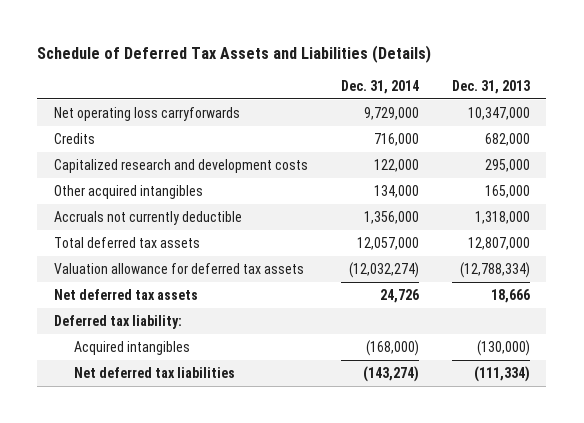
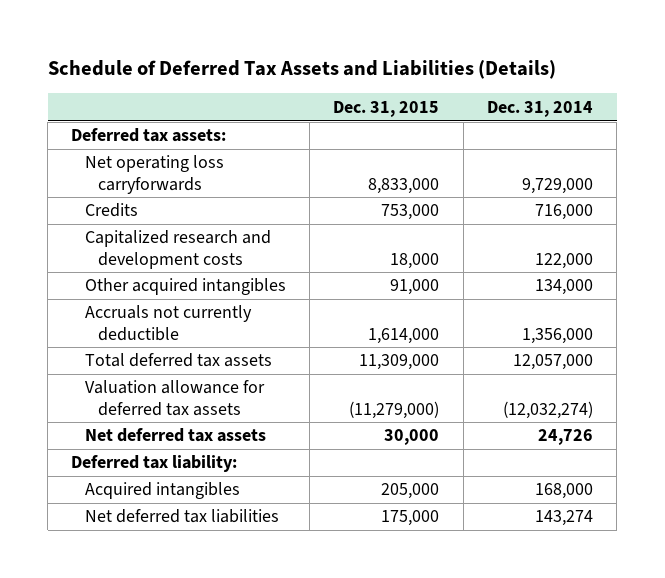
- | Dec. 31, 2014 | Dec. 31, 2013
+ | Dec. 31, 2015 | Dec. 31, 2014
+ Deferred tax assets:
- Acquired intangibles | (168,000) | (130,000)
- Net deferred tax liabilities | (143,274) | (111,334)
+ Acquired intangibles | 205,000 | 168,000
+ Net deferred tax liabilities | 175,000 | 143,274

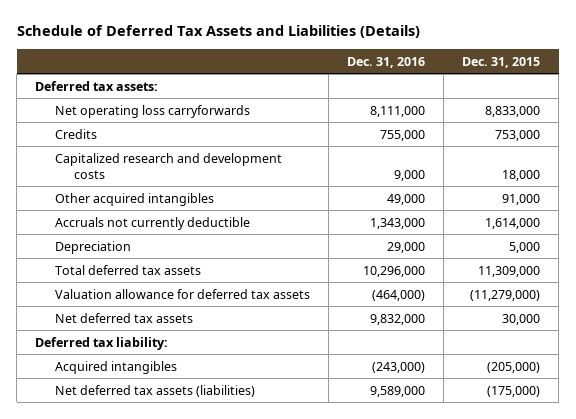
- | Dec. 31, 2015 | Dec. 31, 2014
+ | Dec. 31, 2016 | Dec. 31, 2015
+ Depreciation | 29,000 | 5,000
- Acquired intangibles | 205,000 | 168,000
- Net deferred tax liabilities | 175,000 | 143,274
+ Acquired intangibles | (243,000) | (205,000)
+ Net deferred tax assets (liabilities) | 9,589,000 | (175,000)

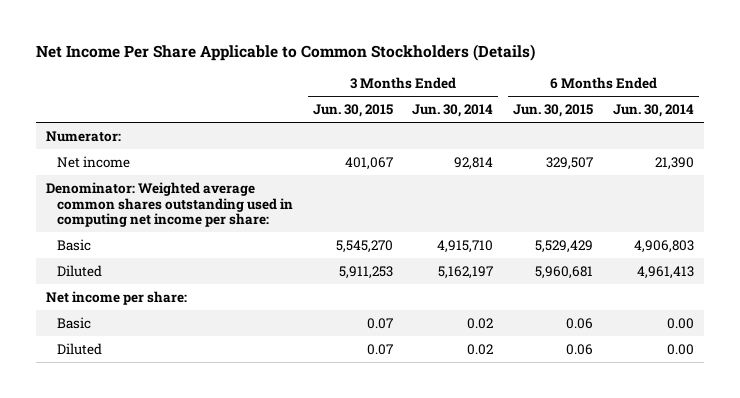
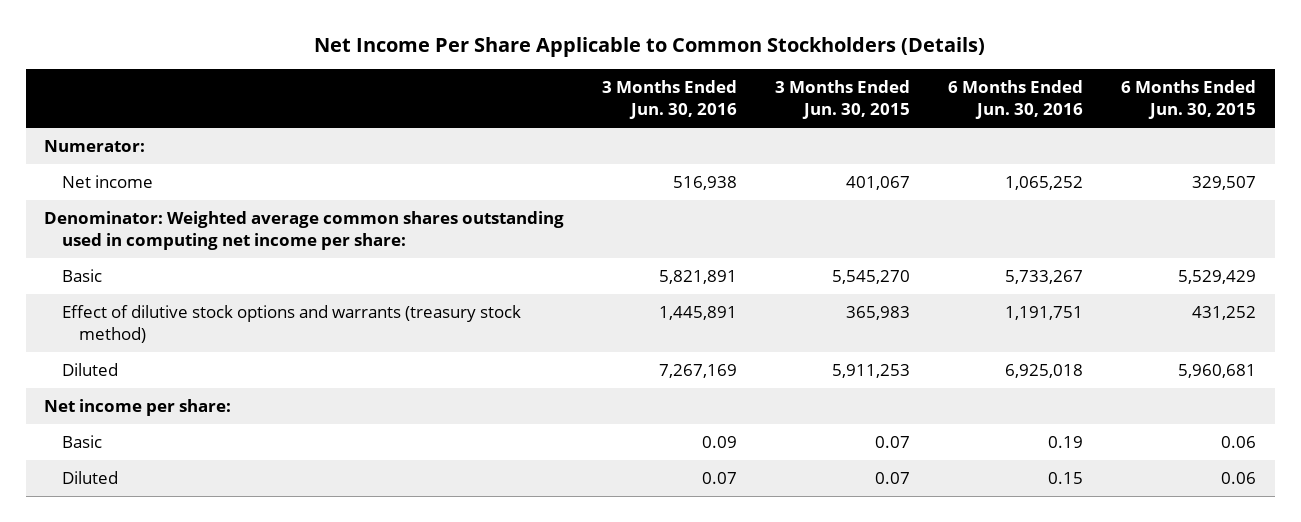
- | 3 Months Ended Jun. 30, 2015 | 3 Months Ended Jun. 30, 2014 | 6 Months Ended Jun. 30, 2015 | 6 Months Ended Jun. 30, 2014
+ | 3 Months Ended Jun. 30, 2016 | 3 Months Ended Jun. 30, 2015 | 6 Months Ended Jun. 30, 2016 | 6 Months Ended Jun. 30, 2015
+ Effect of dilutive stock options and warrants (treasury stock method) | 1,445,891 | 365,983 | 1,191,751 | 431,252

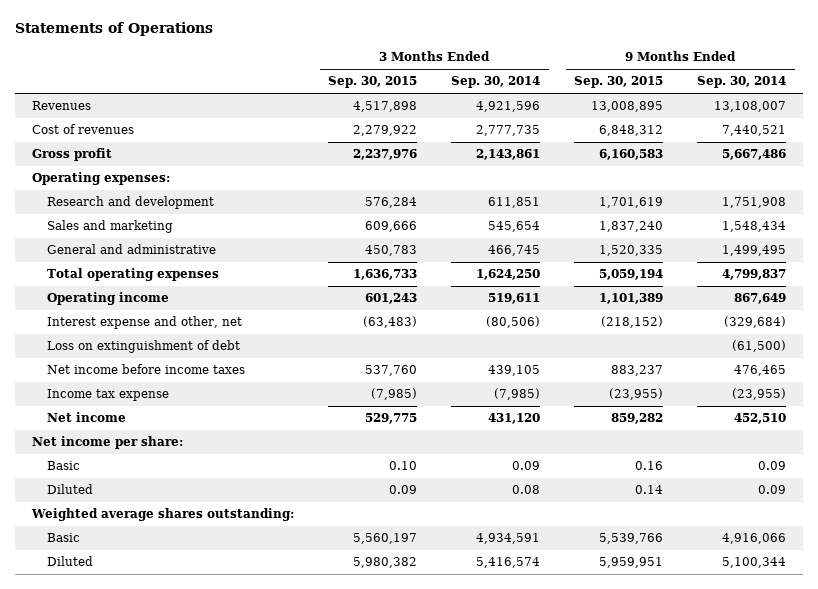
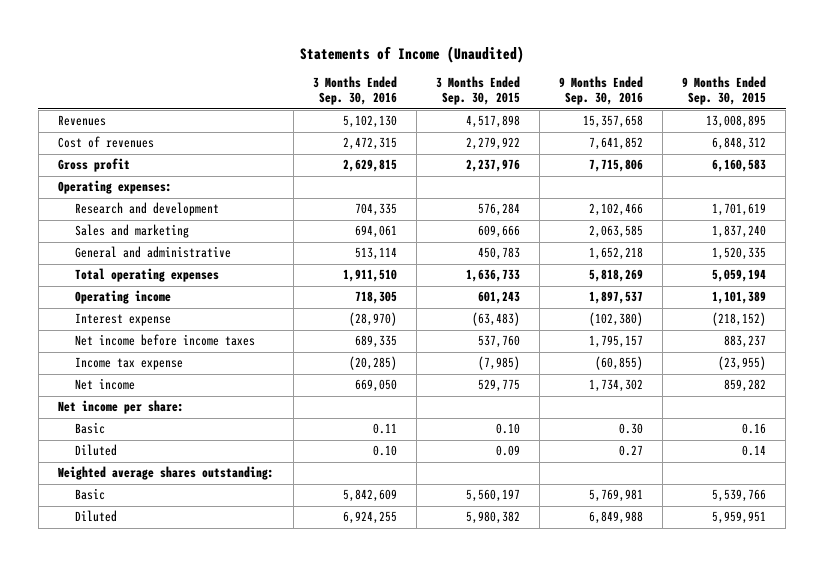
- Statements of Operations
+ Statements of Income (Unaudited)
- | 3 Months Ended Sep. 30, 2015 | 3 Months Ended Sep. 30, 2014 | 9 Months Ended Sep. 30, 2015 | 9 Months Ended Sep. 30, 2014
+ | 3 Months Ended Sep. 30, 2016 | 3 Months Ended Sep. 30, 2015 | 9 Months Ended Sep. 30, 2016 | 9 Months Ended Sep. 30, 2015
- Interest expense and other, net | (63,483) | (80,506) | (218,152) | (329,684)
- Loss on extinguishment of debt | | | | (61,500)
+ Interest expense | (28,970) | (63,483) | (102,380) | (218,152)

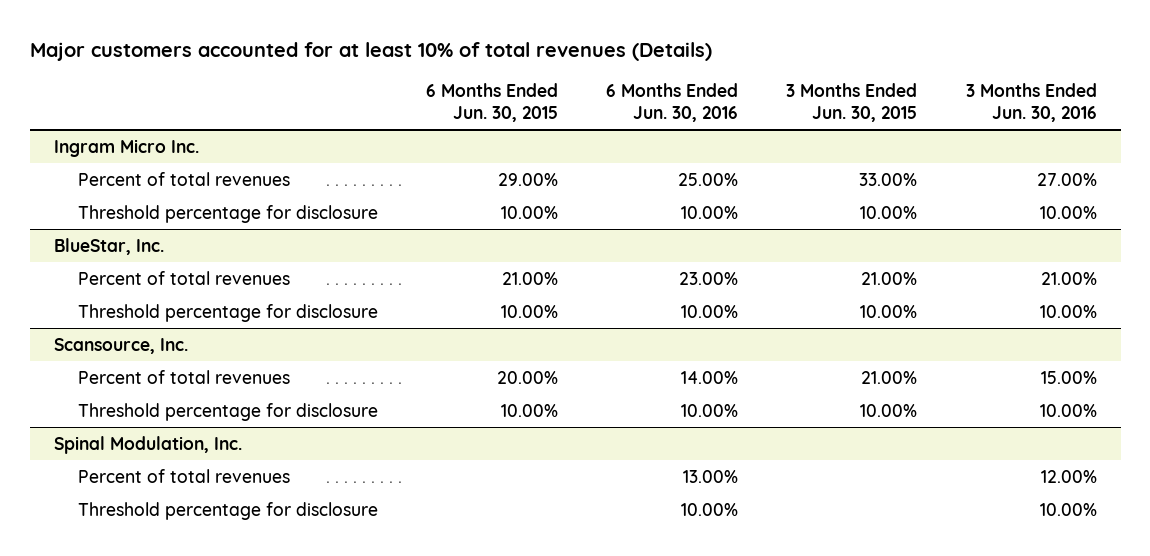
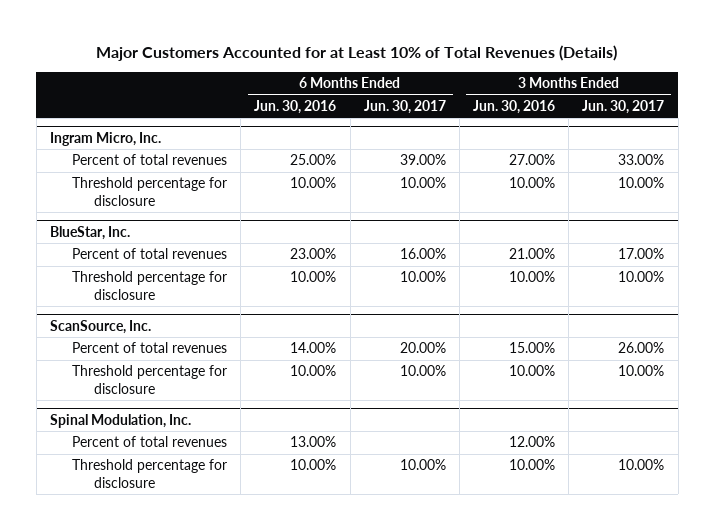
- Major customers accounted for at least 10% of total revenues (Details)
+ Major Customers Accounted for at Least 10% of Total Revenues (Details)
- | 6 Months Ended Jun. 30, 2015 | 6 Months Ended Jun. 30, 2016 | 3 Months Ended Jun. 30, 2015 | 3 Months Ended Jun. 30, 2016
+ | 6 Months Ended Jun. 30, 2016 | 6 Months Ended Jun. 30, 2017 | 3 Months Ended Jun. 30, 2016 | 3 Months Ended Jun. 30, 2017
- Ingram Micro Inc.
+ Ingram Micro, Inc.
- Scansource, Inc.
+ ScanSource, Inc.

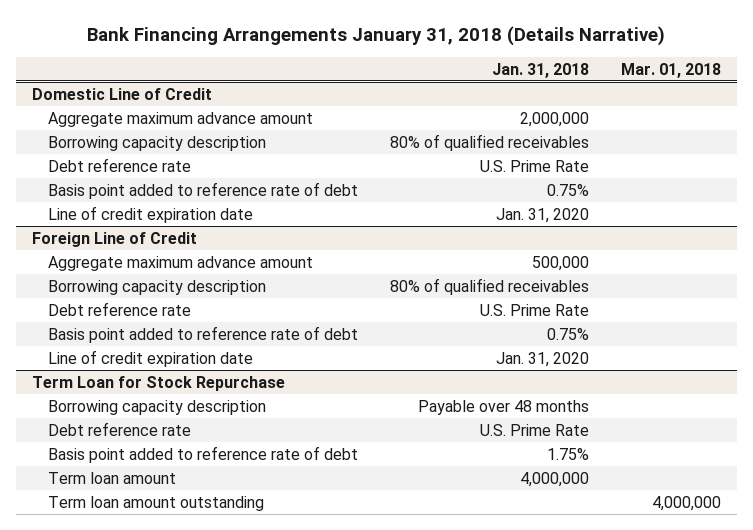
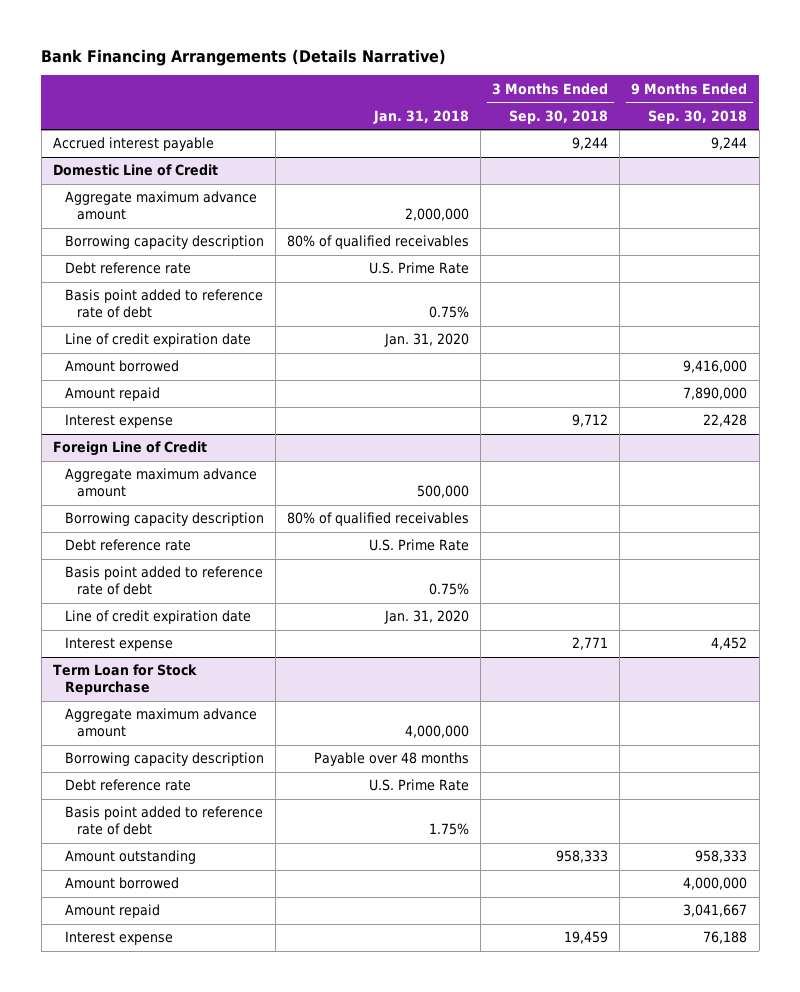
- Bank Financing Arrangements January 31, 2018 (Details Narrative)
+ Bank Financing Arrangements (Details Narrative)
- | Jan. 31, 2018 | Mar. 01, 2018
+ | Jan. 31, 2018 | 3 Months Ended Sep. 30, 2018 | 9 Months Ended Sep. 30, 2018
+ Accrued interest payable | | 9,244 | 9,244
@ Domestic Line of Credit
+ Amount borrowed | | | 9,416,000
+ Amount repaid | | | 7,890,000
+ Interest expense | | 9,712 | 22,428
@ Foreign Line of Credit
+ Interest expense | | 2,771 | 4,452
@ Term Loan for Stock Repurchase
+ Aggregate maximum advance amount | 4,000,000 | |
- Term loan amount | 4,000,000 |
- Term loan amount outstanding | | 4,000,000
+ Amount outstanding | | 958,333 | 958,333
+ Amount borrowed | | | 4,000,000
+ Amount repaid | | | 3,041,667
+ Interest expense | | 19,459 | 76,188

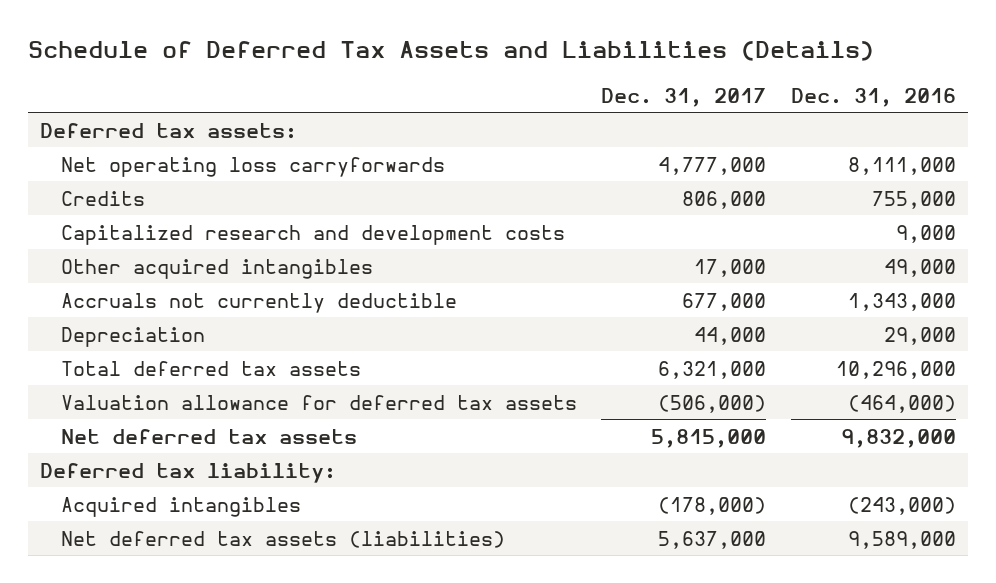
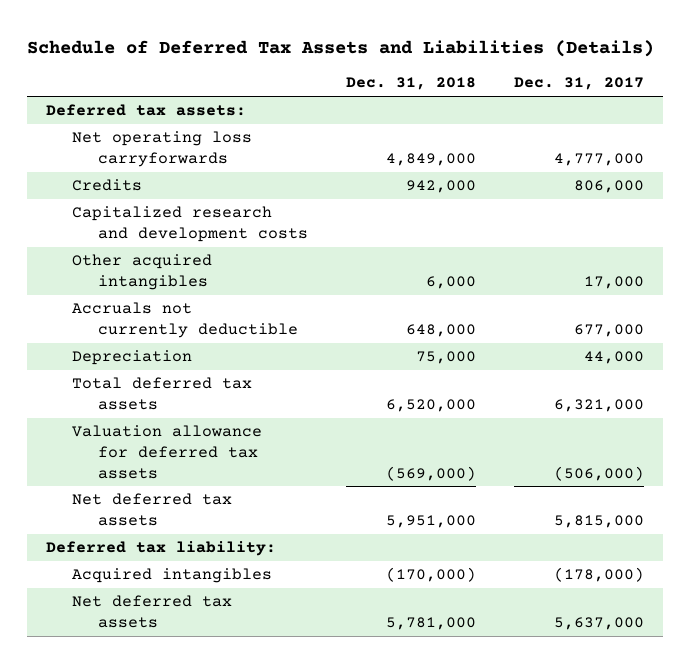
- | Dec. 31, 2017 | Dec. 31, 2016
+ | Dec. 31, 2018 | Dec. 31, 2017
- Net deferred tax assets (liabilities) | 5,637,000 | 9,589,000
+ Net deferred tax assets | 5,781,000 | 5,637,000

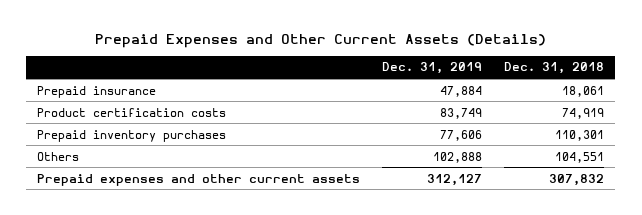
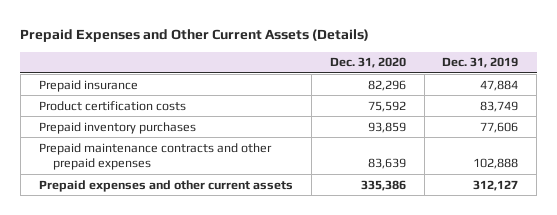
- | Dec. 31, 2019 | Dec. 31, 2018
+ | Dec. 31, 2020 | Dec. 31, 2019
- Others | 102,888 | 104,551
+ Prepaid maintenance contracts and other prepaid expenses | 83,639 | 102,888

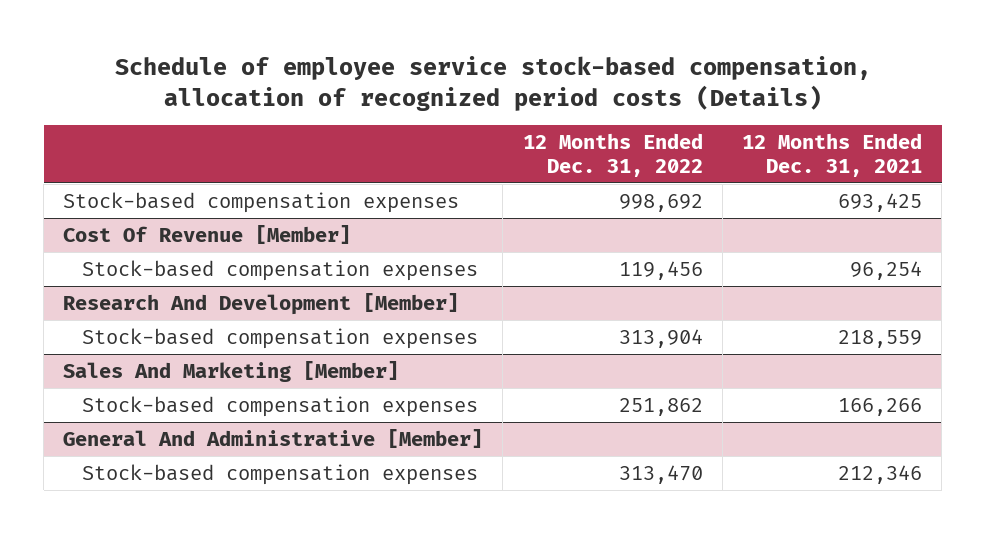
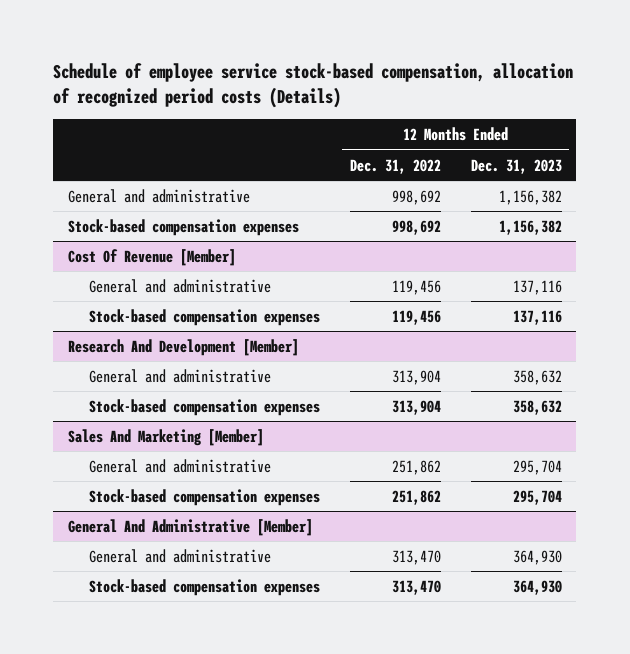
- | 12 Months Ended Dec. 31, 2022 | 12 Months Ended Dec. 31, 2021
+ | 12 Months Ended Dec. 31, 2022 | 12 Months Ended Dec. 31, 2023
+ General and administrative | 998,692 | 1,156,382
@ Cost Of Revenue [Member]
+ General and administrative | 119,456 | 137,116
@ Research And Development [Member]
+ General and administrative | 313,904 | 358,632
@ Sales And Marketing [Member]
+ General and administrative | 251,862 | 295,704
@ General And Administrative [Member]
+ General and administrative | 313,470 | 364,930

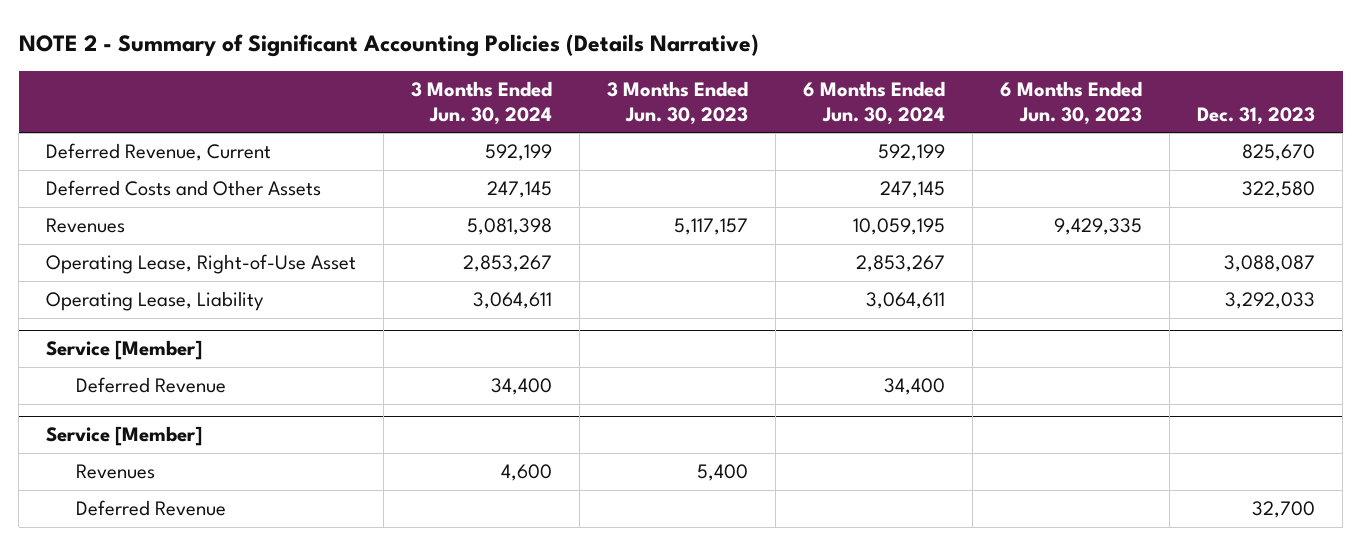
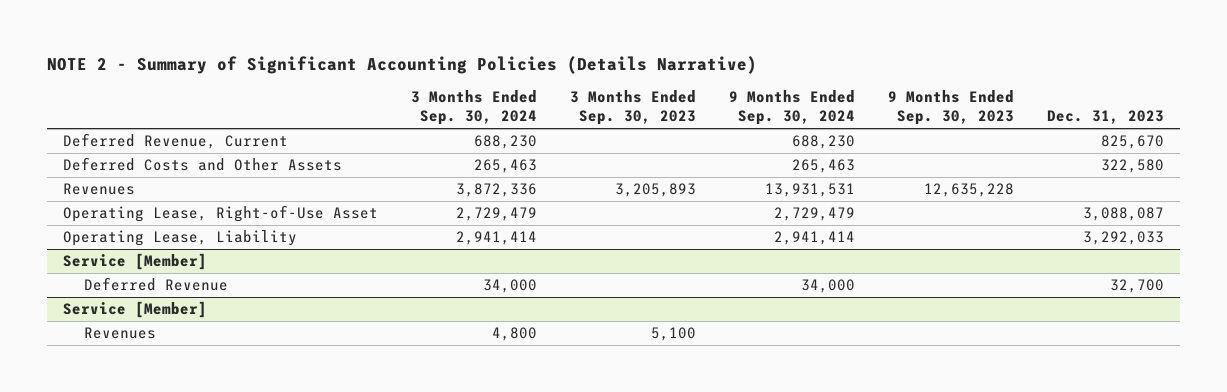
- | 3 Months Ended Jun. 30, 2024 | 3 Months Ended Jun. 30, 2023 | 6 Months Ended Jun. 30, 2024 | 6 Months Ended Jun. 30, 2023 | Dec. 31, 2023
+ | 3 Months Ended Sep. 30, 2024 | 3 Months Ended Sep. 30, 2023 | 9 Months Ended Sep. 30, 2024 | 9 Months Ended Sep. 30, 2023 | Dec. 31, 2023
@ Service [Member]
- Deferred Revenue | 34,400 | | 34,400 | |
moved up: Deferred Revenue | 34,000 | | 34,000 | | 32,700

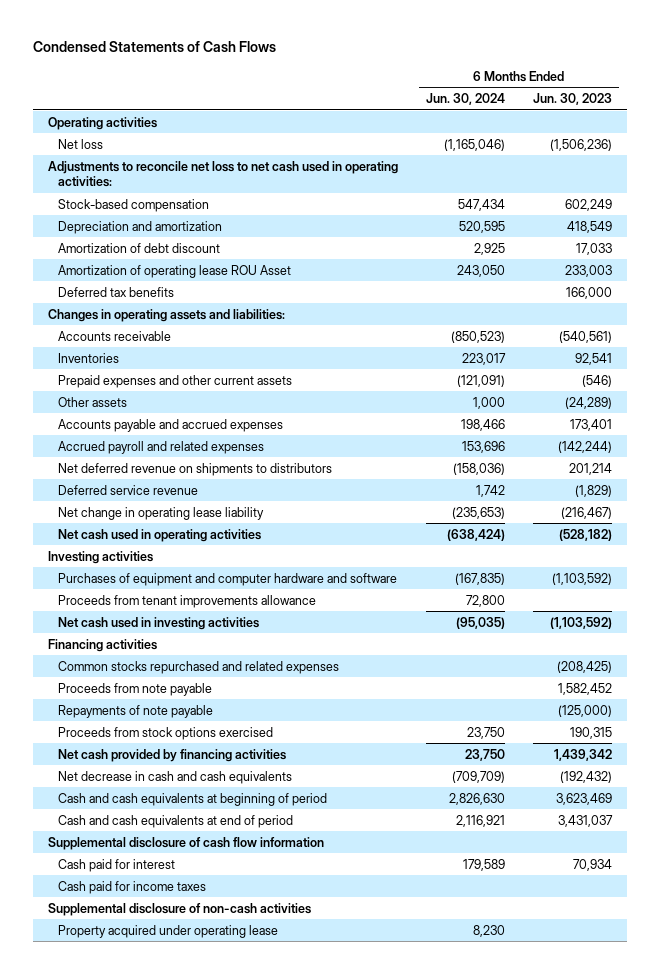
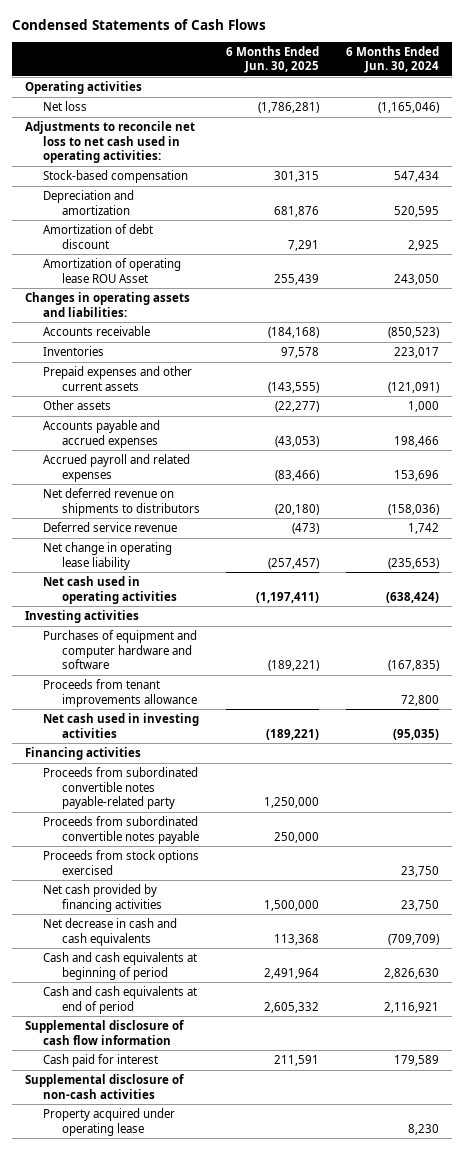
- | 6 Months Ended Jun. 30, 2024 | 6 Months Ended Jun. 30, 2023
+ | 6 Months Ended Jun. 30, 2025 | 6 Months Ended Jun. 30, 2024
- Deferred tax benefits | | 166,000
- Common stocks repurchased and related expenses | | (208,425)
- Proceeds from note payable | | 1,582,452
- Repayments of note payable | | (125,000)
+ Proceeds from subordinated convertible notes payable-related party | 1,250,000 |
+ Proceeds from subordinated convertible notes payable | 250,000 |
- Cash paid for income taxes

